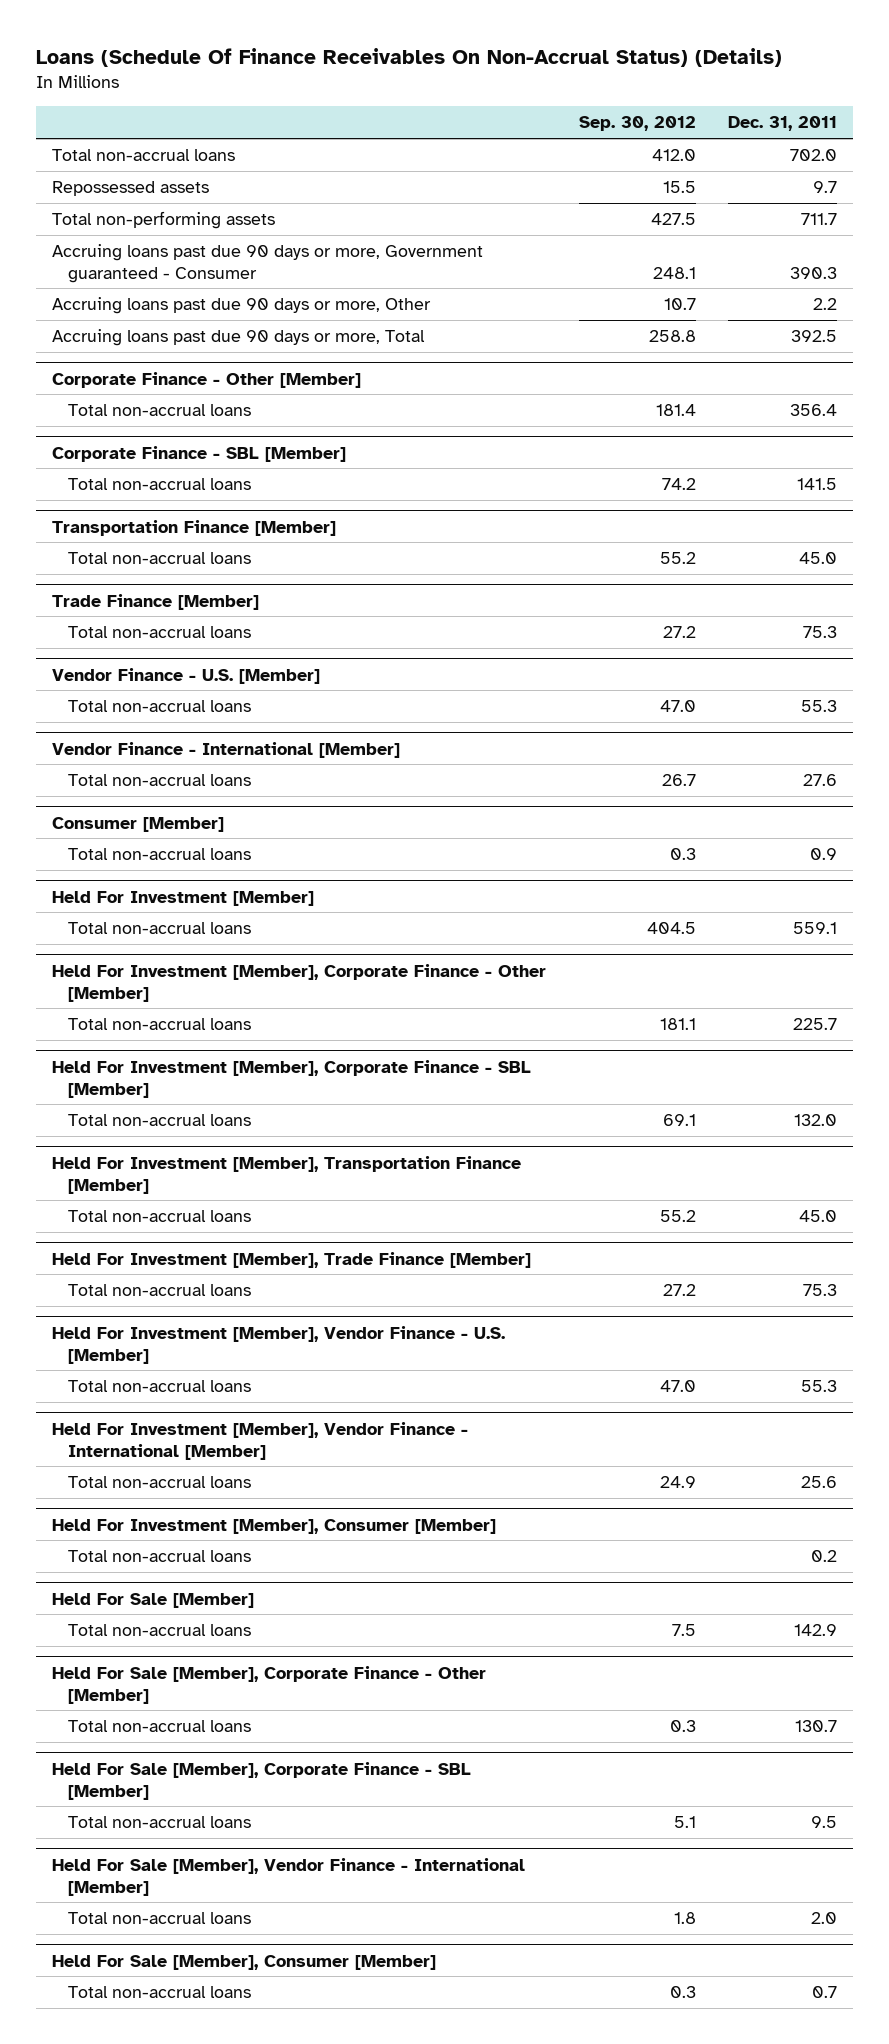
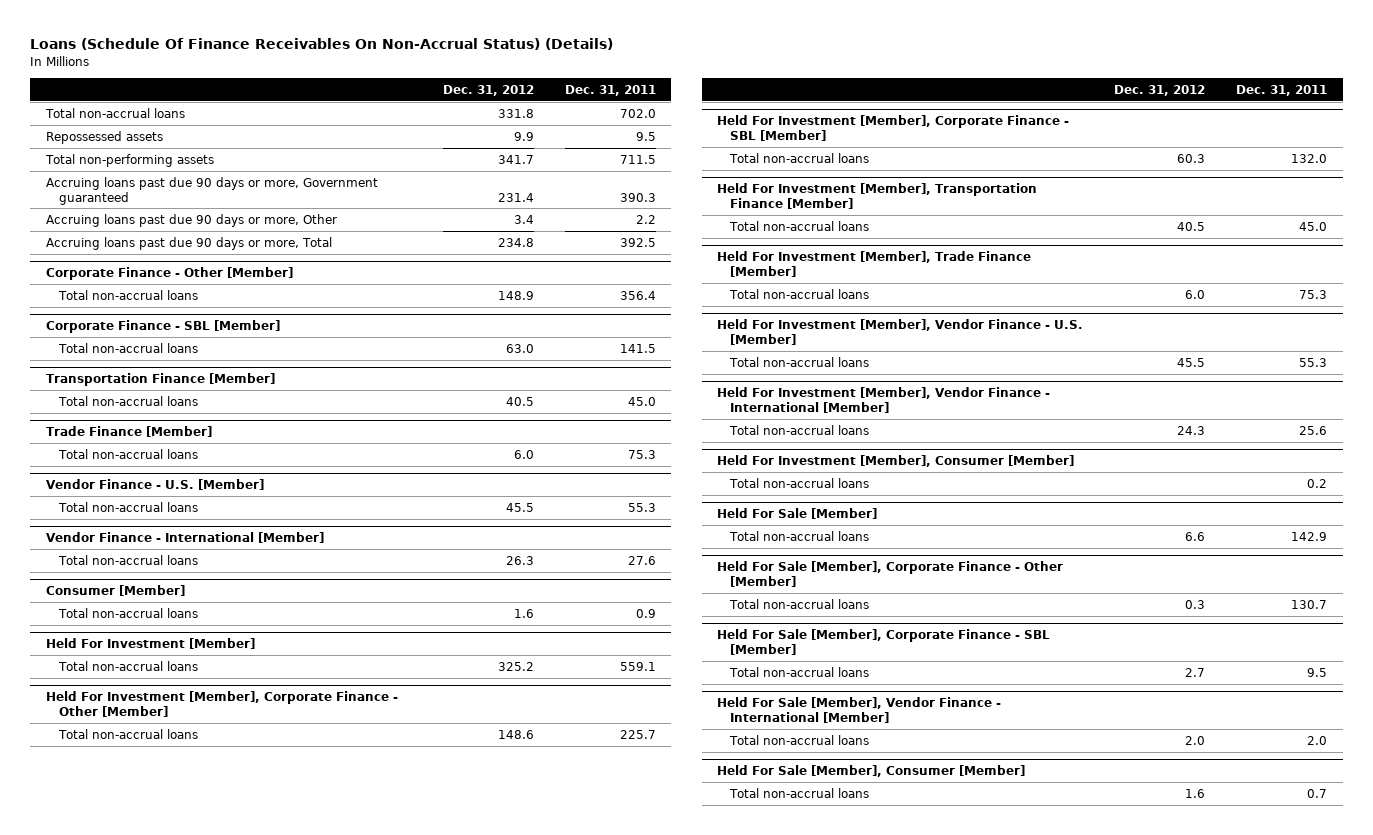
- | Sep. 30, 2012 | Dec. 31, 2011
+ | Dec. 31, 2012 | Dec. 31, 2011
- Repossessed assets | 15.5 | 9.7
- Total non-performing assets | 427.5 | 711.7
- Accruing loans past due 90 days or more, Government guaranteed - Consumer | 248.1 | 390.3
+ Repossessed assets | 9.9 | 9.5
+ Total non-performing assets | 341.7 | 711.5
+ Accruing loans past due 90 days or more, Government guaranteed | 231.4 | 390.3

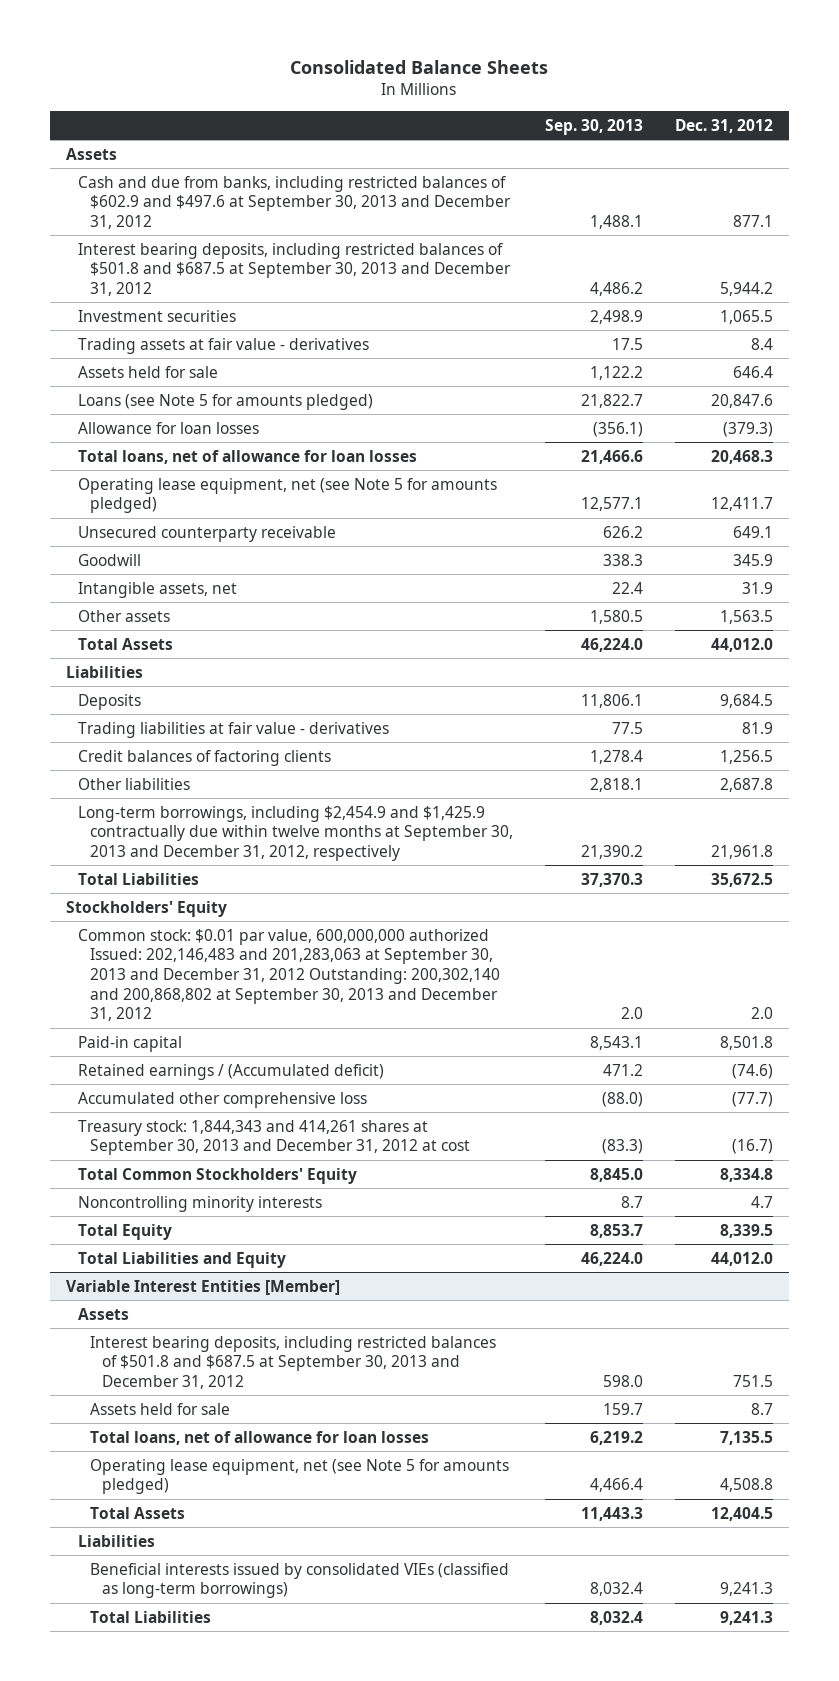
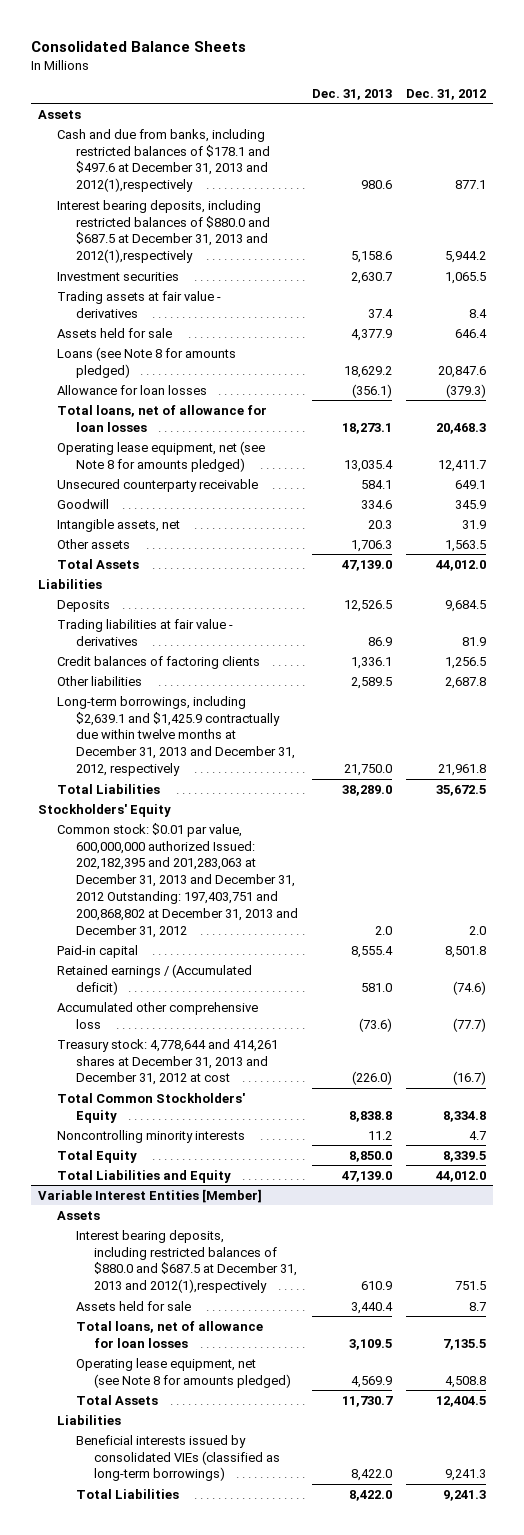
- | Sep. 30, 2013 | Dec. 31, 2012
+ | Dec. 31, 2013 | Dec. 31, 2012
- Cash and due from banks, including restricted balances of $602.9 and $497.6 at September 30, 2013 and December 31, 2012 | 1,488.1 | 877.1
- Interest bearing deposits, including restricted balances of $501.8 and $687.5 at September 30, 2013 and December 31, 2012 | 4,486.2 | 5,944.2
+ Cash and due from banks, including restricted balances of $178.1 and $497.6 at December 31, 2013 and 2012(1),respectively | 980.6 | 877.1
+ Interest bearing deposits, including restricted balances of $880.0 and $687.5 at December 31, 2013 and 2012(1),respectively | 5,158.6 | 5,944.2
- Loans (see Note 5 for amounts pledged) | 21,822.7 | 20,847.6
+ Loans (see Note 8 for amounts pledged) | 18,629.2 | 20,847.6
- Operating lease equipment, net (see Note 5 for amounts pledged) | 12,577.1 | 12,411.7
+ Operating lease equipment, net (see Note 8 for amounts pledged) | 13,035.4 | 12,411.7
- Long-term borrowings, including $2,454.9 and $1,425.9 contractually due within twelve months at September 30, 2013 and December 31, 2012, respectively | 21,390.2 | 21,961.8
+ Long-term borrowings, including $2,639.1 and $1,425.9 contractually due within twelve months at December 31, 2013 and December 31, 2012, respectively | 21,750.0 | 21,961.8
- Common stock: $0.01 par value, 600,000,000 authorized Issued: 202,146,483 and 201,283,063 at September 30, 2013 and December 31, 2012 Outstanding: 200,302,140 and 200,868,802 at September 30, 2013 and December 31, 2012 | 2.0 | 2.0
+ Common stock: $0.01 par value, 600,000,000 authorized Issued: 202,182,395 and 201,283,063 at December 31, 2013 and December 31, 2012 Outstanding: 197,403,751 and 200,868,802 at December 31, 2013 and December 31, 2012 | 2.0 | 2.0
- Treasury stock: 1,844,343 and 414,261 shares at September 30, 2013 and December 31, 2012 at cost | (83.3) | (16.7)
+ Treasury stock: 4,778,644 and 414,261 shares at December 31, 2013 and December 31, 2012 at cost | (226.0) | (16.7)
@ Variable Interest Entities [Member]
- Interest bearing deposits, including restricted balances of $501.8 and $687.5 at September 30, 2013 and December 31, 2012 | 598.0 | 751.5
+ Interest bearing deposits, including restricted balances of $880.0 and $687.5 at December 31, 2013 and 2012(1),respectively | 610.9 | 751.5
- Operating lease equipment, net (see Note 5 for amounts pledged) | 4,466.4 | 4,508.8
+ Operating lease equipment, net (see Note 8 for amounts pledged) | 4,569.9 | 4,508.8

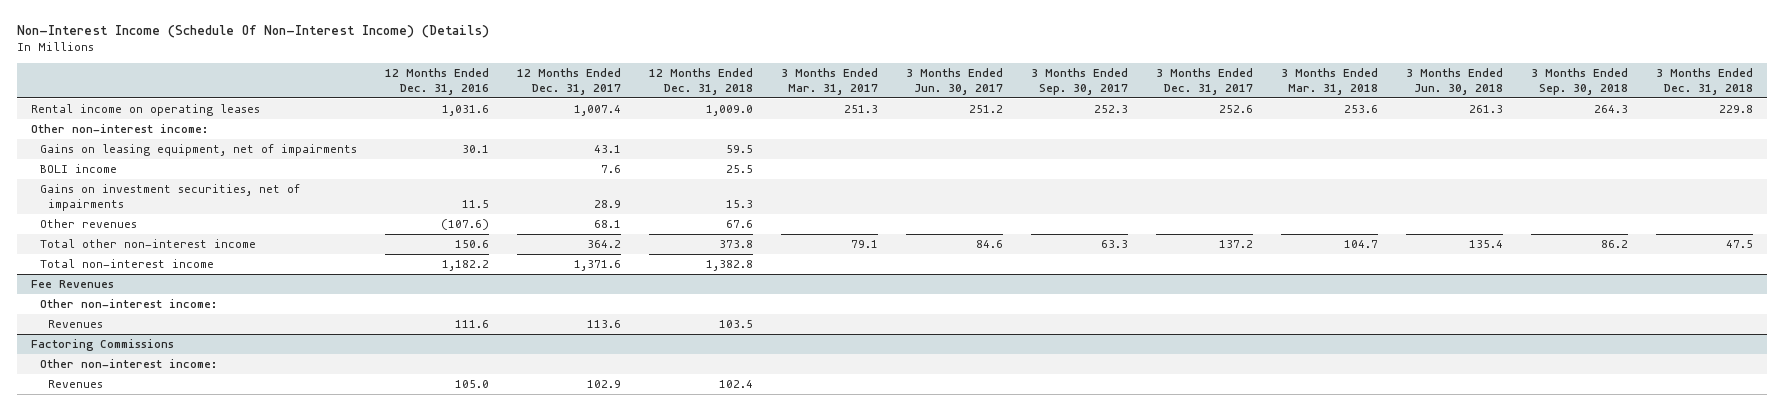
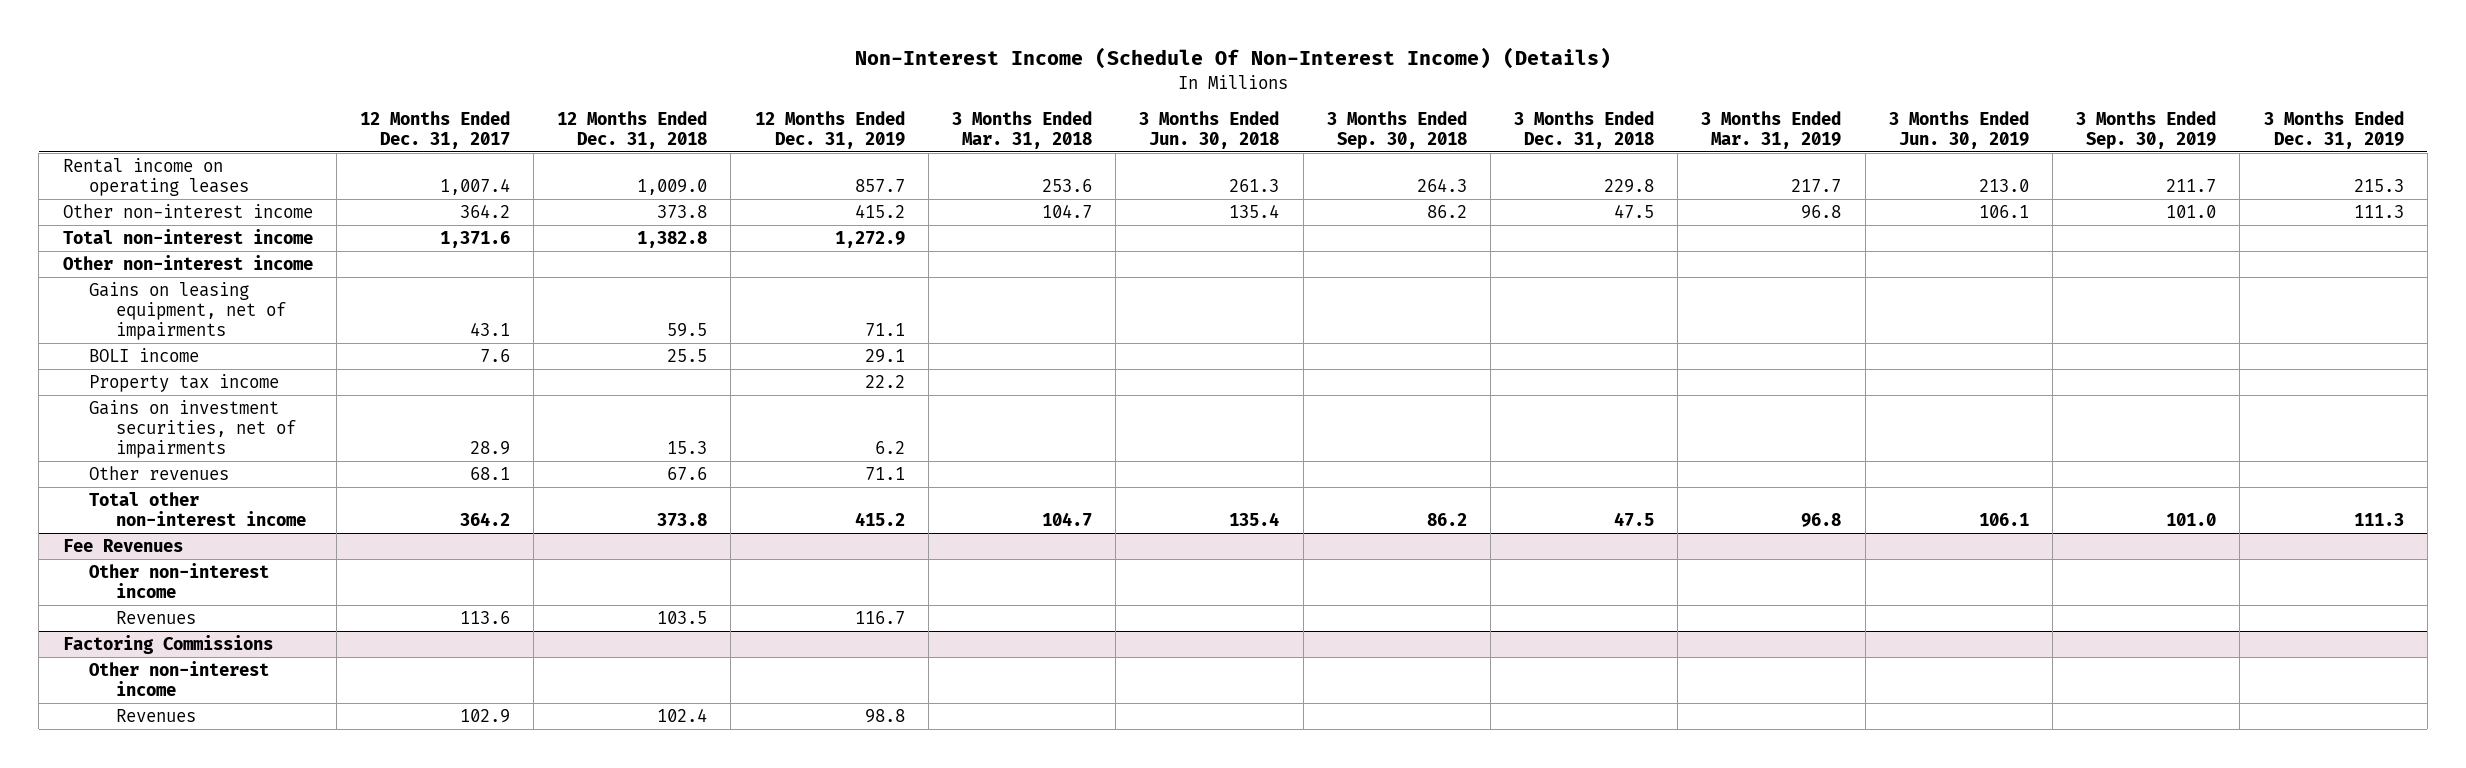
- | 12 Months Ended Dec. 31, 2016 | 12 Months Ended Dec. 31, 2017 | 12 Months Ended Dec. 31, 2018 | 3 Months Ended Mar. 31, 2017 | 3 Months Ended Jun. 30, 2017 | 3 Months Ended Sep. 30, 2017 | 3 Months Ended Dec. 31, 2017 | 3 Months Ended Mar. 31, 2018 | 3 Months Ended Jun. 30, 2018 | 3 Months Ended Sep. 30, 2018 | 3 Months Ended Dec. 31, 2018
+ | 12 Months Ended Dec. 31, 2017 | 12 Months Ended Dec. 31, 2018 | 12 Months Ended Dec. 31, 2019 | 3 Months Ended Mar. 31, 2018 | 3 Months Ended Jun. 30, 2018 | 3 Months Ended Sep. 30, 2018 | 3 Months Ended Dec. 31, 2018 | 3 Months Ended Mar. 31, 2019 | 3 Months Ended Jun. 30, 2019 | 3 Months Ended Sep. 30, 2019 | 3 Months Ended Dec. 31, 2019
- Other non-interest income:
+ Other non-interest income | 364.2 | 373.8 | 415.2 | 104.7 | 135.4 | 86.2 | 47.5 | 96.8 | 106.1 | 101.0 | 111.3
moved up: Total non-interest income | 1,371.6 | 1,382.8 | 1,272.9 | | | | | | | |
+ Other non-interest income
+ Property tax income | | | 22.2 | | | | | | | |
@ Fee Revenues
- Other non-interest income:
+ Other non-interest income
@ Factoring Commissions
- Other non-interest income:
+ Other non-interest income

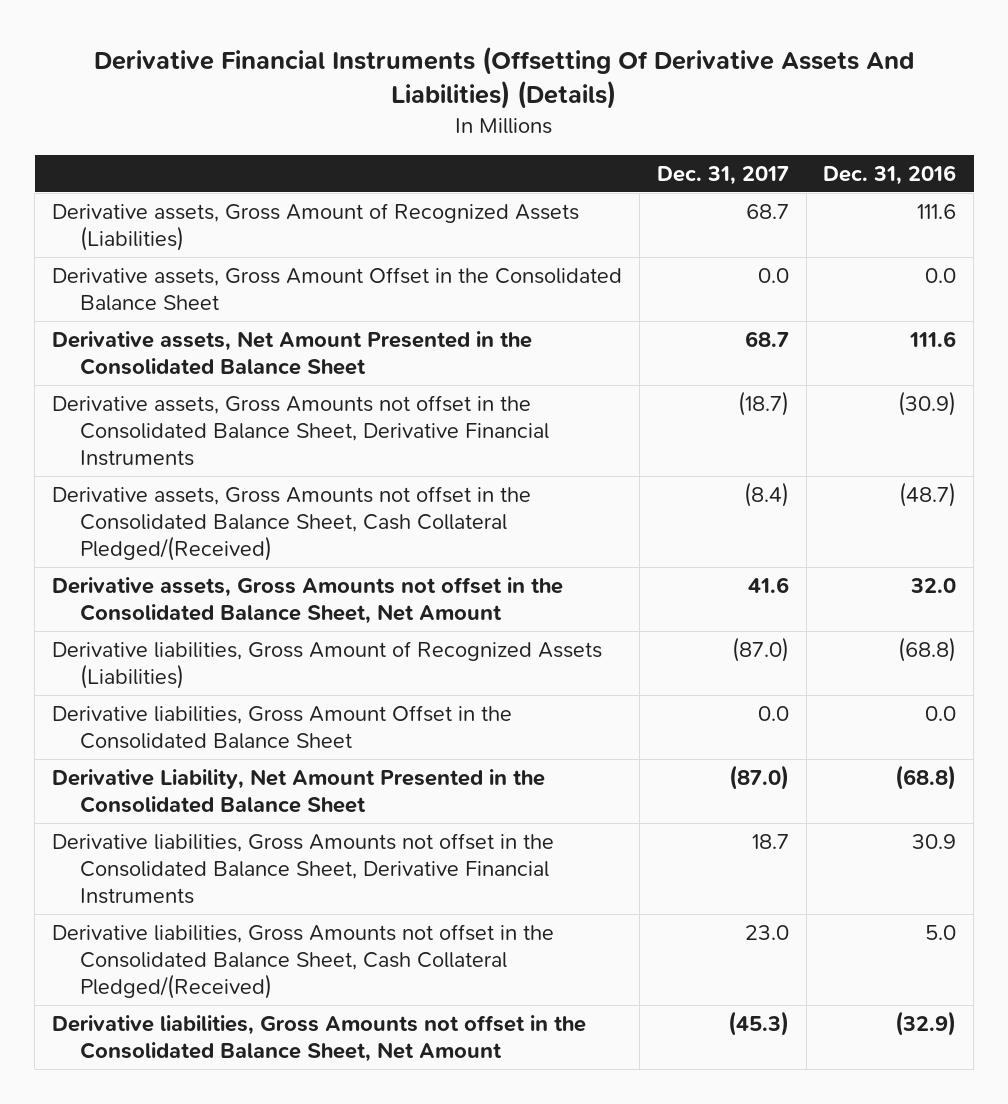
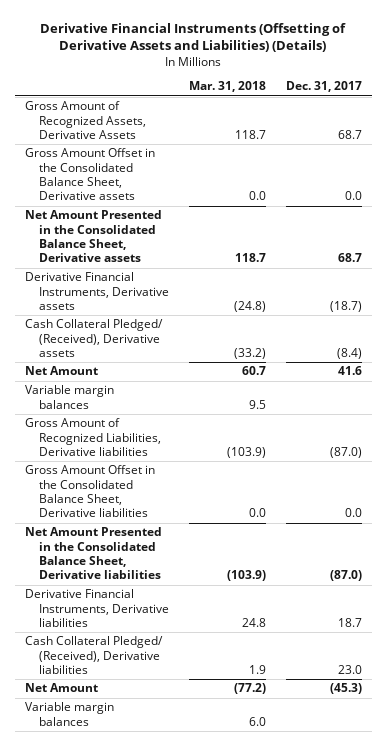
- Derivative Financial Instruments (Offsetting Of Derivative Assets And Liabilities) (Details)
+ Derivative Financial Instruments (Offsetting of Derivative Assets and Liabilities) (Details)
- | Dec. 31, 2017 | Dec. 31, 2016
+ | Mar. 31, 2018 | Dec. 31, 2017
- Derivative assets, Gross Amount of Recognized Assets (Liabilities) | 68.7 | 111.6
- Derivative assets, Gross Amount Offset in the Consolidated Balance Sheet | 0.0 | 0.0
- Derivative assets, Net Amount Presented in the Consolidated Balance Sheet | 68.7 | 111.6
- Derivative assets, Gross Amounts not offset in the Consolidated Balance Sheet, Derivative Financial Instruments | (18.7) | (30.9)
- Derivative assets, Gross Amounts not offset in the Consolidated Balance Sheet, Cash Collateral Pledged/(Received) | (8.4) | (48.7)
- Derivative assets, Gross Amounts not offset in the Consolidated Balance Sheet, Net Amount | 41.6 | 32.0
- Derivative liabilities, Gross Amount of Recognized Assets (Liabilities) | (87.0) | (68.8)
- Derivative liabilities, Gross Amount Offset in the Consolidated Balance Sheet | 0.0 | 0.0
- Derivative Liability, Net Amount Presented in the Consolidated Balance Sheet | (87.0) | (68.8)
- Derivative liabilities, Gross Amounts not offset in the Consolidated Balance Sheet, Derivative Financial Instruments | 18.7 | 30.9
- Derivative liabilities, Gross Amounts not offset in the Consolidated Balance Sheet, Cash Collateral Pledged/(Received) | 23.0 | 5.0
- Derivative liabilities, Gross Amounts not offset in the Consolidated Balance Sheet, Net Amount | (45.3) | (32.9)
+ Gross Amount of Recognized Assets, Derivative Assets | 118.7 | 68.7
+ Gross Amount Offset in the Consolidated Balance Sheet, Derivative assets | 0.0 | 0.0
+ Net Amount Presented in the Consolidated Balance Sheet, Derivative assets | 118.7 | 68.7
+ Derivative Financial Instruments, Derivative assets | (24.8) | (18.7)
+ Cash Collateral Pledged/ (Received), Derivative assets | (33.2) | (8.4)
+ Net Amount | 60.7 | 41.6
+ Variable margin balances | 9.5 |
+ Gross Amount of Recognized Liabilities, Derivative liabilities | (103.9) | (87.0)
+ Gross Amount Offset in the Consolidated Balance Sheet, Derivative liabilities | 0.0 | 0.0
+ Net Amount Presented in the Consolidated Balance Sheet, Derivative liabilities | (103.9) | (87.0)
+ Derivative Financial Instruments, Derivative liabilities | 24.8 | 18.7
+ Cash Collateral Pledged/ (Received), Derivative liabilities | 1.9 | 23.0
+ Net Amount | (77.2) | (45.3)
+ Variable margin balances | 6.0 |

